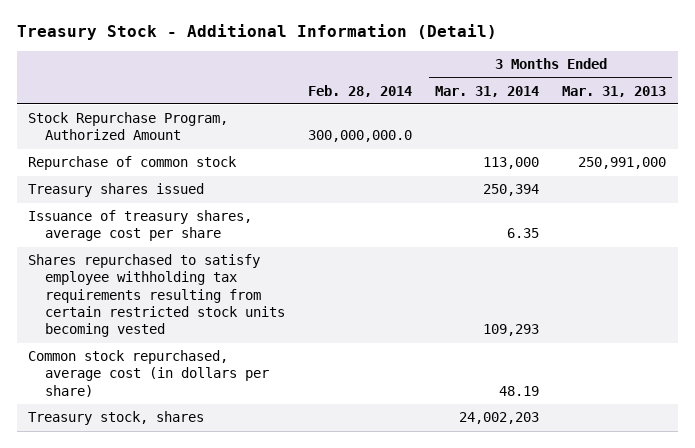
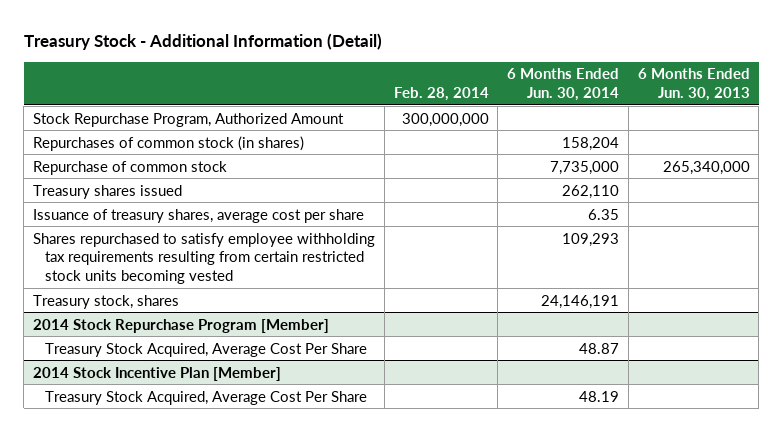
- | Feb. 28, 2014 | 3 Months Ended Mar. 31, 2014 | 3 Months Ended Mar. 31, 2013
+ | Feb. 28, 2014 | 6 Months Ended Jun. 30, 2014 | 6 Months Ended Jun. 30, 2013
- Stock Repurchase Program, Authorized Amount | 300,000,000.0 | |
+ Stock Repurchase Program, Authorized Amount | 300,000,000 | |
+ Repurchases of common stock (in shares) | | 158,204 |
- Common stock repurchased, average cost (in dollars per share) | | 48.19 |
+ 2014 Stock Repurchase Program [Member]
+ Treasury Stock Acquired, Average Cost Per Share | | 48.87 |
+ 2014 Stock Incentive Plan [Member]
+ Treasury Stock Acquired, Average Cost Per Share | | 48.19 |

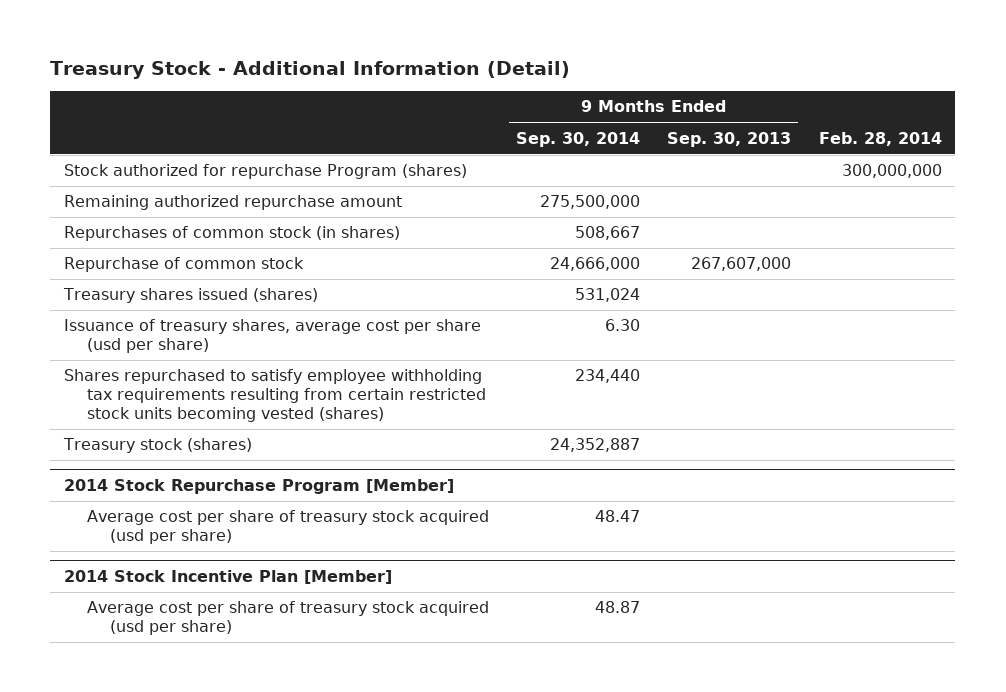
- | Feb. 28, 2014 | 6 Months Ended Jun. 30, 2014 | 6 Months Ended Jun. 30, 2013
+ | 9 Months Ended Sep. 30, 2014 | 9 Months Ended Sep. 30, 2013 | Feb. 28, 2014
- Stock Repurchase Program, Authorized Amount | 300,000,000 | |
+ Stock authorized for repurchase Program (shares) | | | 300,000,000
+ Remaining authorized repurchase amount | 275,500,000 | |
- Treasury shares issued | | 262,110 |
- Issuance of treasury shares, average cost per share | | 6.35 |
- Shares repurchased to satisfy employee withholding tax requirements resulting from certain restricted stock units becoming vested | | 109,293 |
- Treasury stock, shares | | 24,146,191 |
+ Treasury shares issued (shares) | 531,024 | |
+ Issuance of treasury shares, average cost per share (usd per share) | 6.30 | |
+ Shares repurchased to satisfy employee withholding tax requirements resulting from certain restricted stock units becoming vested (shares) | 234,440 | |
+ Treasury stock (shares) | 24,352,887 | |
@ 2014 Stock Repurchase Program [Member]
- Treasury Stock Acquired, Average Cost Per Share | | 48.87 |
+ Average cost per share of treasury stock acquired (usd per share) | 48.47 | |
@ 2014 Stock Incentive Plan [Member]
- Treasury Stock Acquired, Average Cost Per Share | | 48.19 |
+ Average cost per share of treasury stock acquired (usd per share) | 48.87 | |

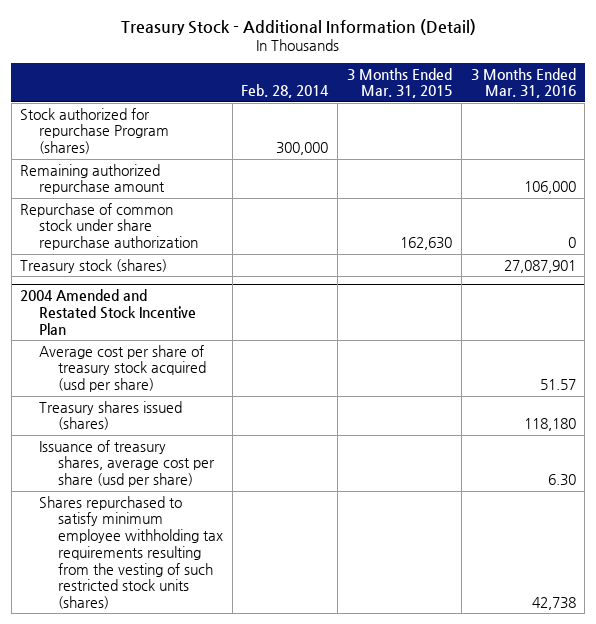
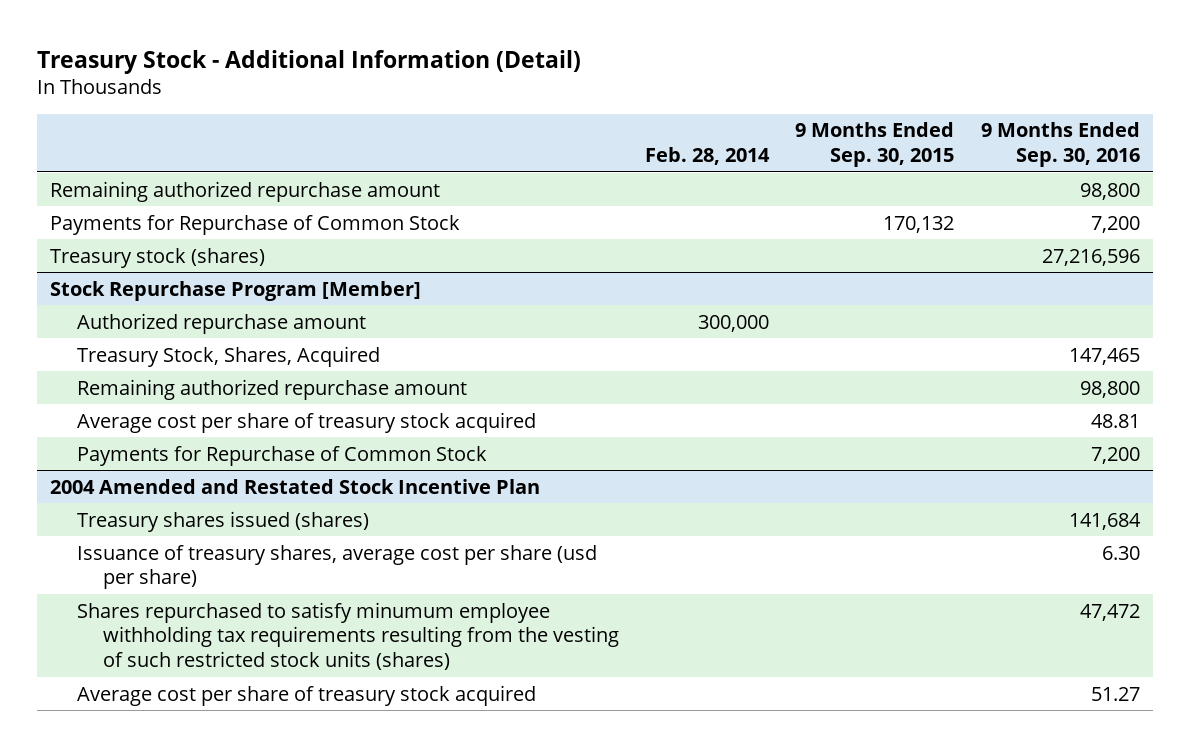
- | Feb. 28, 2014 | 3 Months Ended Mar. 31, 2015 | 3 Months Ended Mar. 31, 2016
+ | Feb. 28, 2014 | 9 Months Ended Sep. 30, 2015 | 9 Months Ended Sep. 30, 2016
- Stock authorized for repurchase Program (shares) | 300,000 | |
- Repurchase of common stock under share repurchase authorization | | 162,630 | 0
+ Payments for Repurchase of Common Stock | | 170,132 | 7,200
+ Stock Repurchase Program [Member]
+ Authorized repurchase amount | 300,000 | |
+ Treasury Stock, Shares, Acquired | | | 147,465
+ Remaining authorized repurchase amount | | | 98,800
+ Average cost per share of treasury stock acquired | | | 48.81
+ Payments for Repurchase of Common Stock | | | 7,200
@ 2004 Amended and Restated Stock Incentive Plan
- Average cost per share of treasury stock acquired (usd per share) | | | 51.57
- Shares repurchased to satisfy minimum employee withholding tax requirements resulting from the vesting of such restricted stock units (shares) | | | 42,738
+ Shares repurchased to satisfy minumum employee withholding tax requirements resulting from the vesting of such restricted stock units (shares) | | | 47,472
+ Average cost per share of treasury stock acquired | | | 51.27

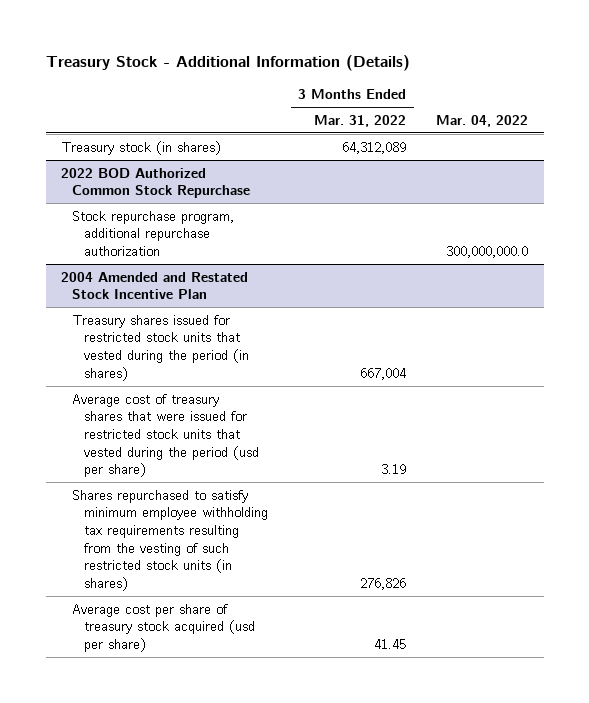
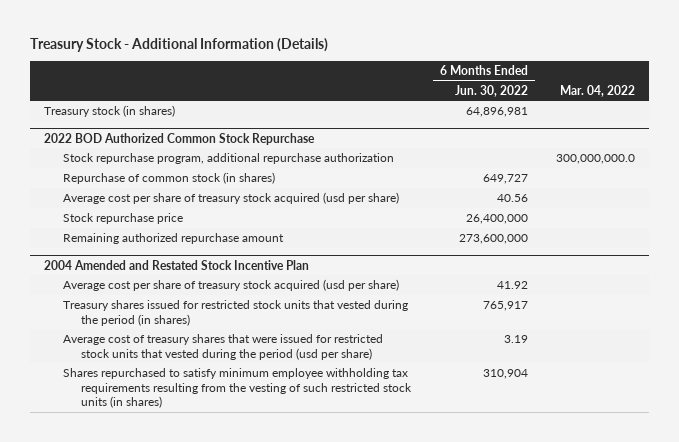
- | 3 Months Ended Mar. 31, 2022 | Mar. 04, 2022
+ | 6 Months Ended Jun. 30, 2022 | Mar. 04, 2022
@ 2022 BOD Authorized Common Stock Repurchase
+ Repurchase of common stock (in shares) | 649,727 |
+ Average cost per share of treasury stock acquired (usd per share) | 40.56 |
+ Stock repurchase price | 26,400,000 |
+ Remaining authorized repurchase amount | 273,600,000 |
@ 2004 Amended and Restated Stock Incentive Plan
moved up: Average cost per share of treasury stock acquired (usd per share) | 41.92 |

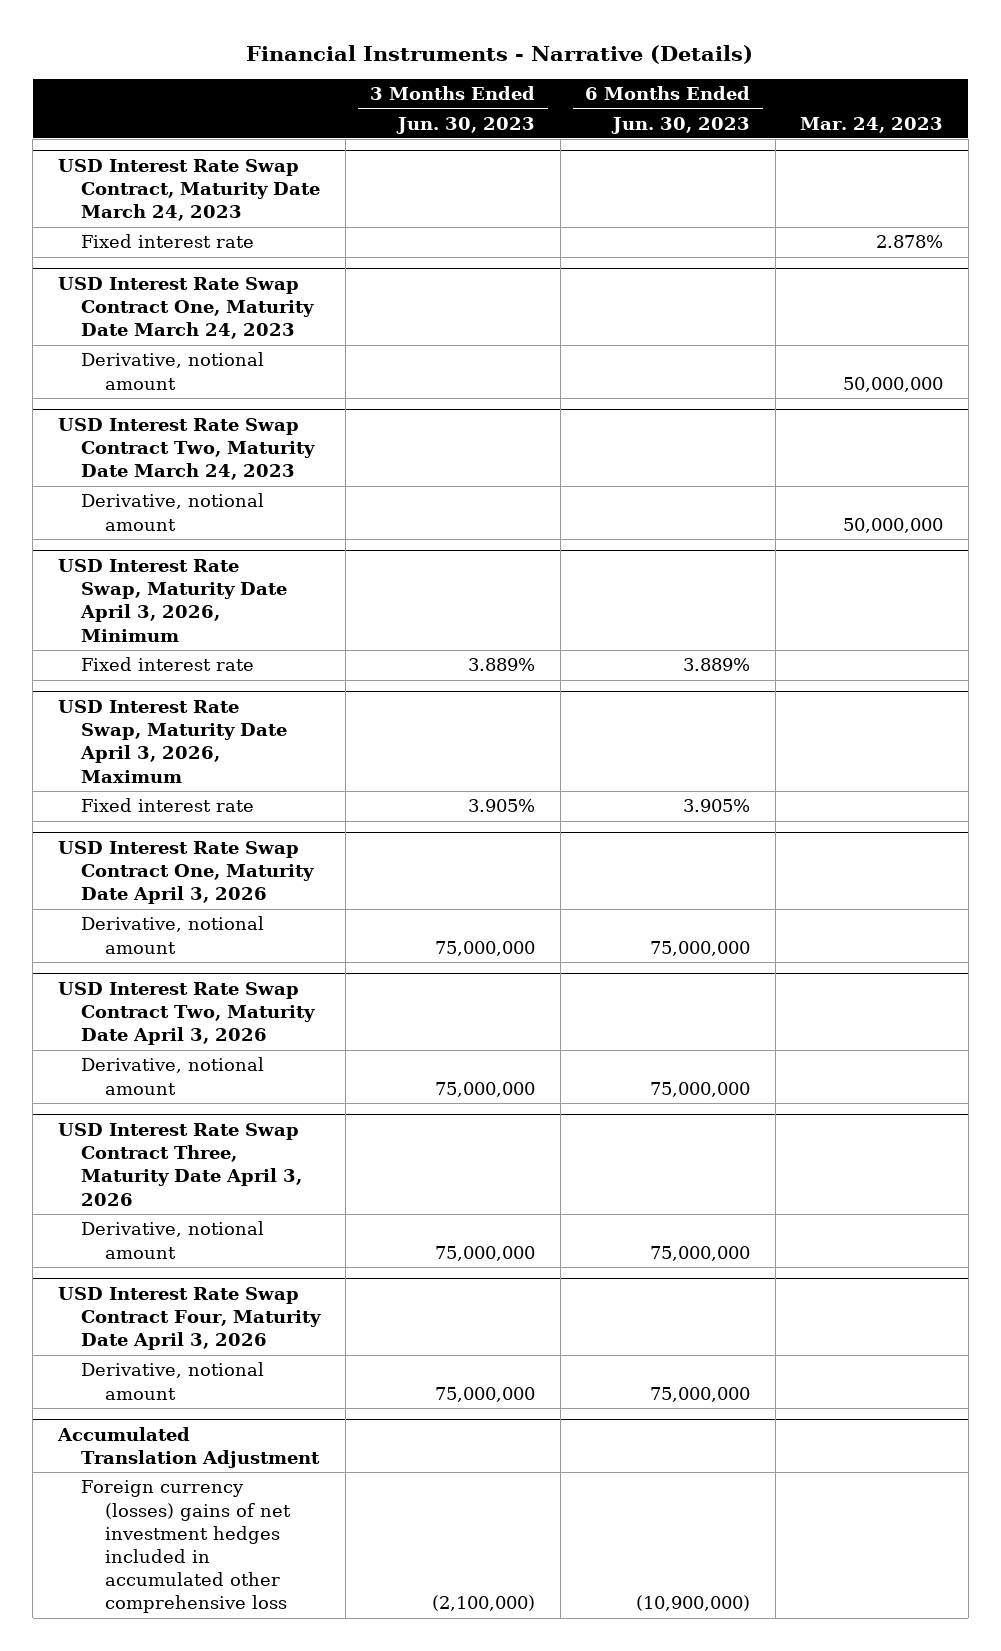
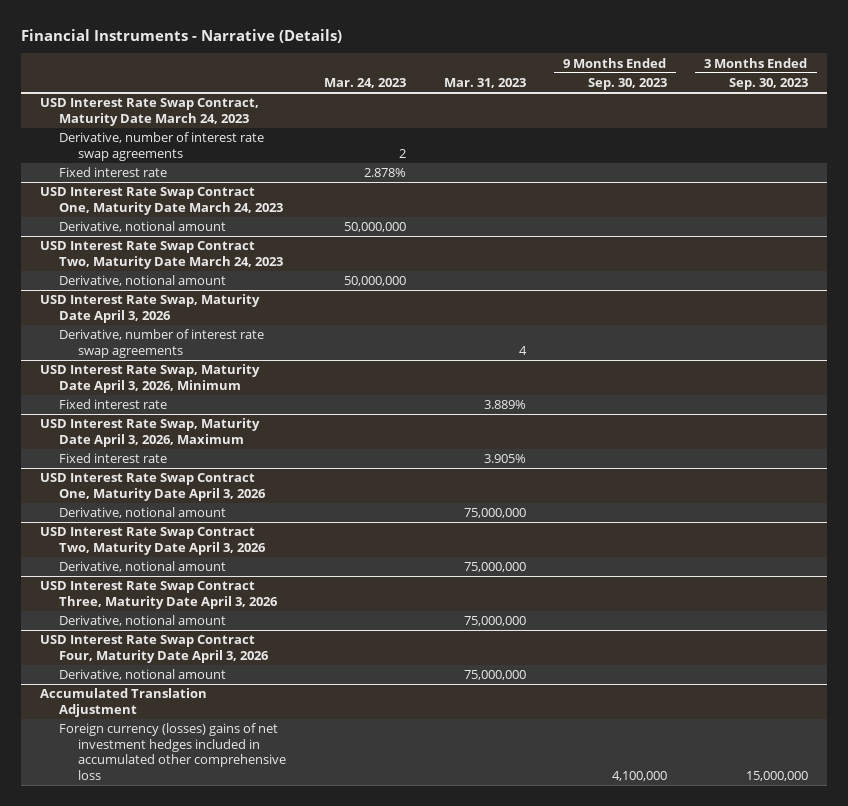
- | 3 Months Ended Jun. 30, 2023 | 6 Months Ended Jun. 30, 2023 | Mar. 24, 2023
+ | Mar. 24, 2023 | Mar. 31, 2023 | 9 Months Ended Sep. 30, 2023 | 3 Months Ended Sep. 30, 2023
@ USD Interest Rate Swap Contract, Maturity Date March 24, 2023
+ Derivative, number of interest rate swap agreements | 2 | | |
+ USD Interest Rate Swap, Maturity Date April 3, 2026
+ Derivative, number of interest rate swap agreements | | 4 | |

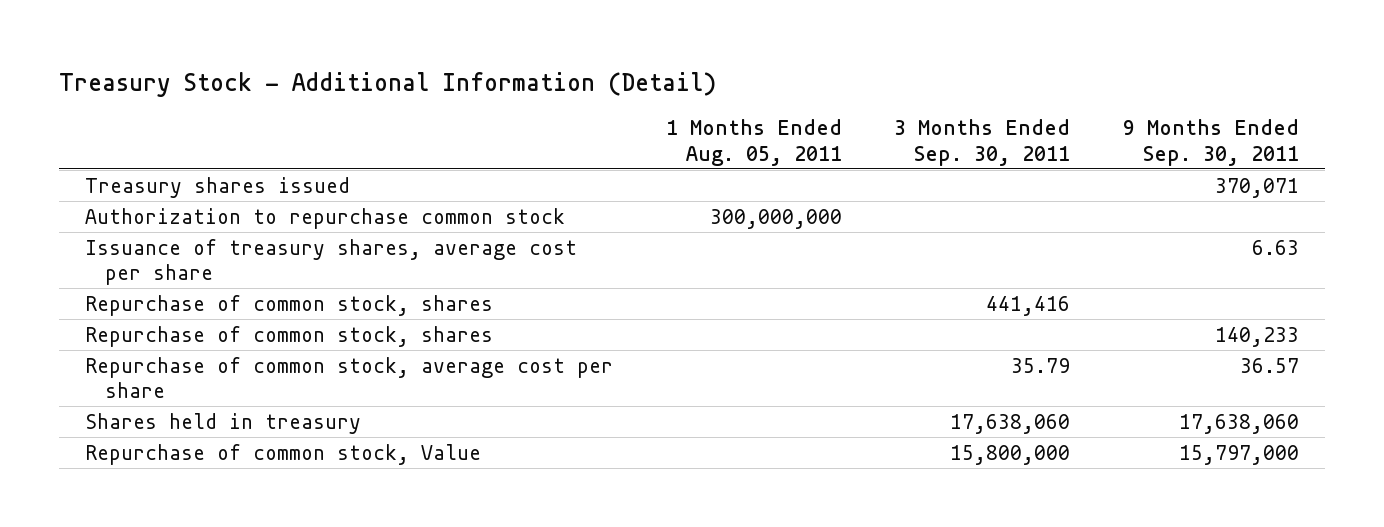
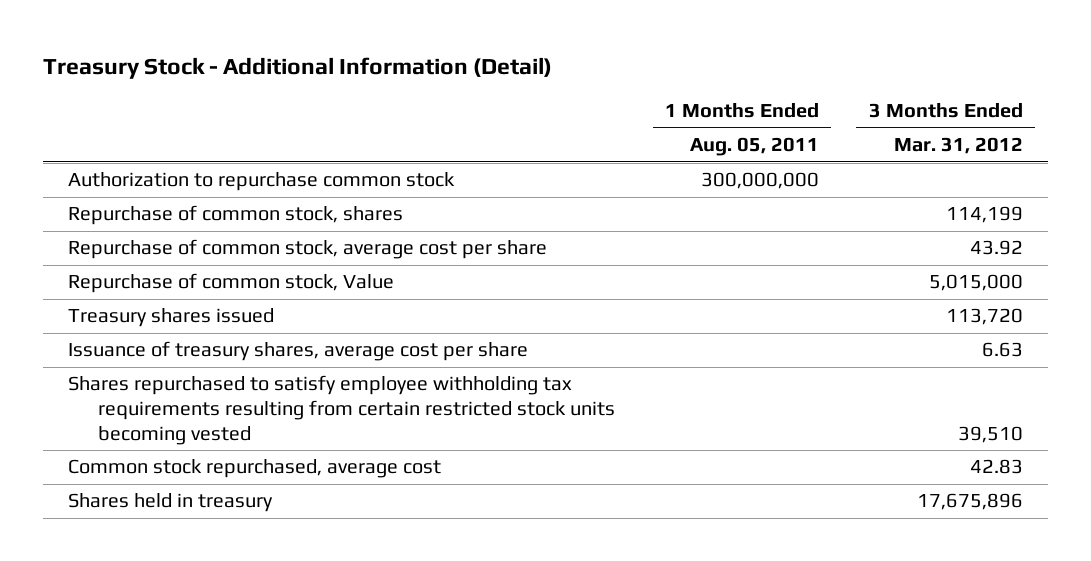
- | 1 Months Ended Aug. 05, 2011 | 3 Months Ended Sep. 30, 2011 | 9 Months Ended Sep. 30, 2011
+ | 1 Months Ended Aug. 05, 2011 | 3 Months Ended Mar. 31, 2012
- Repurchase of common stock, shares | | | 140,233
moved down: Treasury shares issued | | 113,720
moved down: Issuance of treasury shares, average cost per share | | 6.63
+ Shares repurchased to satisfy employee withholding tax requirements resulting from certain restricted stock units becoming vested | | 39,510
+ Common stock repurchased, average cost | | 42.83
moved down: Shares held in treasury | | 17,675,896

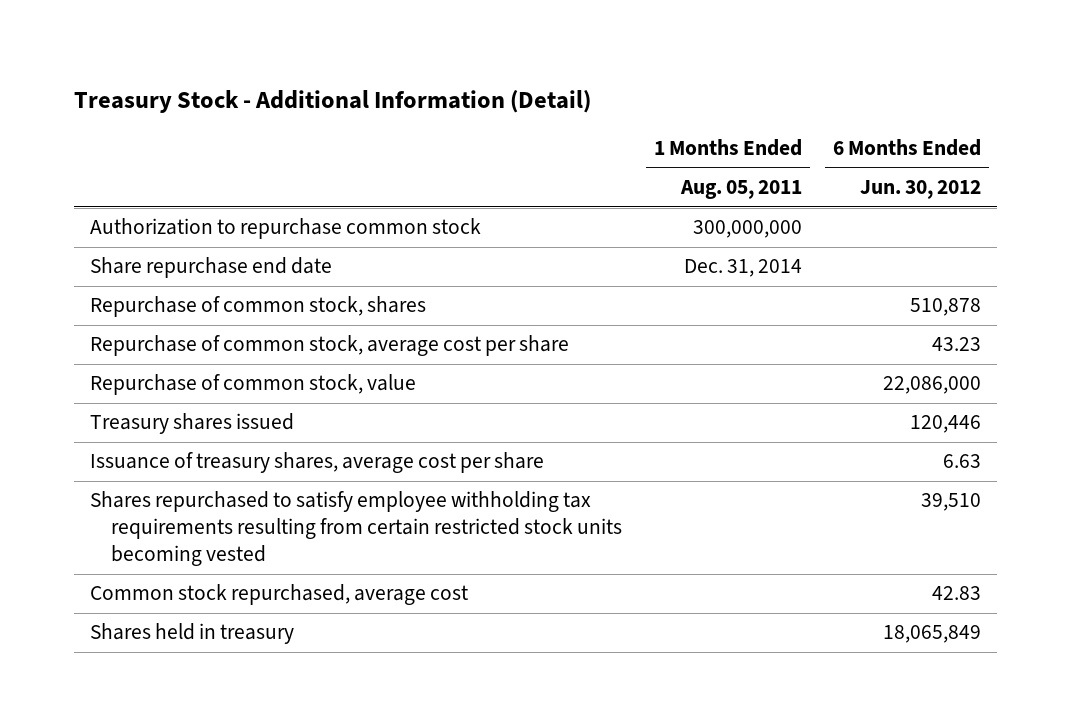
- | 1 Months Ended Aug. 05, 2011 | 3 Months Ended Mar. 31, 2012
+ | 1 Months Ended Aug. 05, 2011 | 6 Months Ended Jun. 30, 2012
+ Share repurchase end date | Dec. 31, 2014 |
- Repurchase of common stock, Value | | 5,015,000
+ Repurchase of common stock, value | | 22,086,000

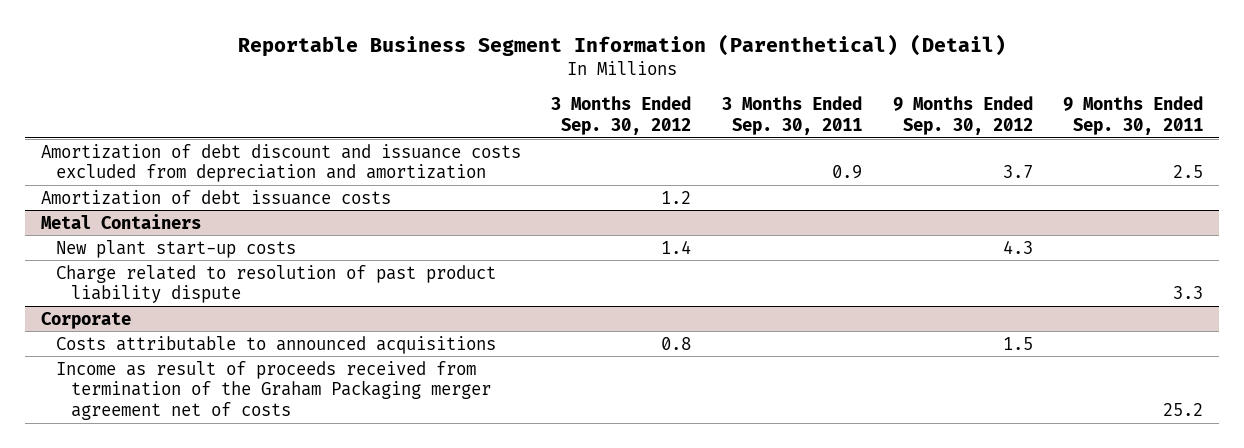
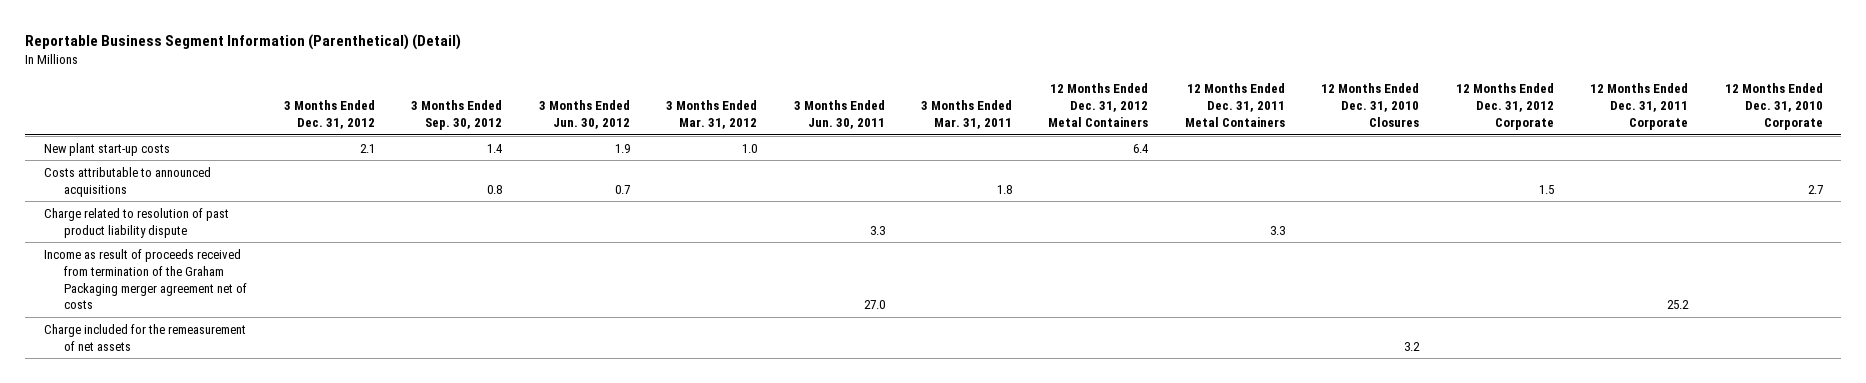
- | 3 Months Ended Sep. 30, 2012 | 3 Months Ended Sep. 30, 2011 | 9 Months Ended Sep. 30, 2012 | 9 Months Ended Sep. 30, 2011
+ | 3 Months Ended Dec. 31, 2012 | 3 Months Ended Sep. 30, 2012 | 3 Months Ended Jun. 30, 2012 | 3 Months Ended Mar. 31, 2012 | 3 Months Ended Jun. 30, 2011 | 3 Months Ended Mar. 31, 2011 | 12 Months Ended Dec. 31, 2012 Metal Containers | 12 Months Ended Dec. 31, 2011 Metal Containers | 12 Months Ended Dec. 31, 2010 Closures | 12 Months Ended Dec. 31, 2012 Corporate | 12 Months Ended Dec. 31, 2011 Corporate | 12 Months Ended Dec. 31, 2010 Corporate
- Amortization of debt discount and issuance costs excluded from depreciation and amortization | | 0.9 | 3.7 | 2.5
- Amortization of debt issuance costs | 1.2 | | |
- Metal Containers
- New plant start-up costs | 1.4 | | 4.3 |
- Charge related to resolution of past product liability dispute | | | | 3.3
- Corporate
- Costs attributable to announced acquisitions | 0.8 | | 1.5 |
- Income as result of proceeds received from termination of the Graham Packaging merger agreement net of costs | | | | 25.2
+ New plant start-up costs | 2.1 | 1.4 | 1.9 | 1.0 | | | 6.4 | | | | |
+ Costs attributable to announced acquisitions | | 0.8 | 0.7 | | | 1.8 | | | | 1.5 | | 2.7
+ Charge related to resolution of past product liability dispute | | | | | 3.3 | | | 3.3 | | | |
+ Income as result of proceeds received from termination of the Graham Packaging merger agreement net of costs | | | | | 27.0 | | | | | | 25.2 |
+ Charge included for the remeasurement of net assets | | | | | | | | | 3.2 | | |

